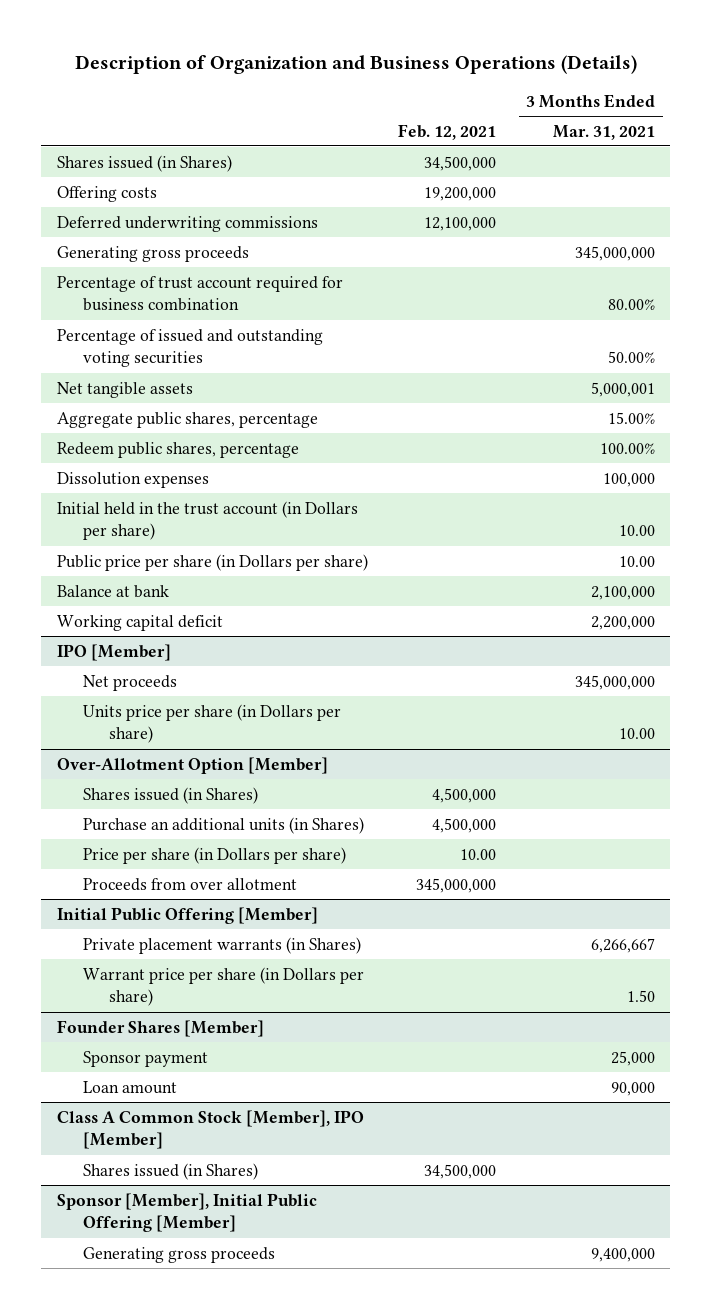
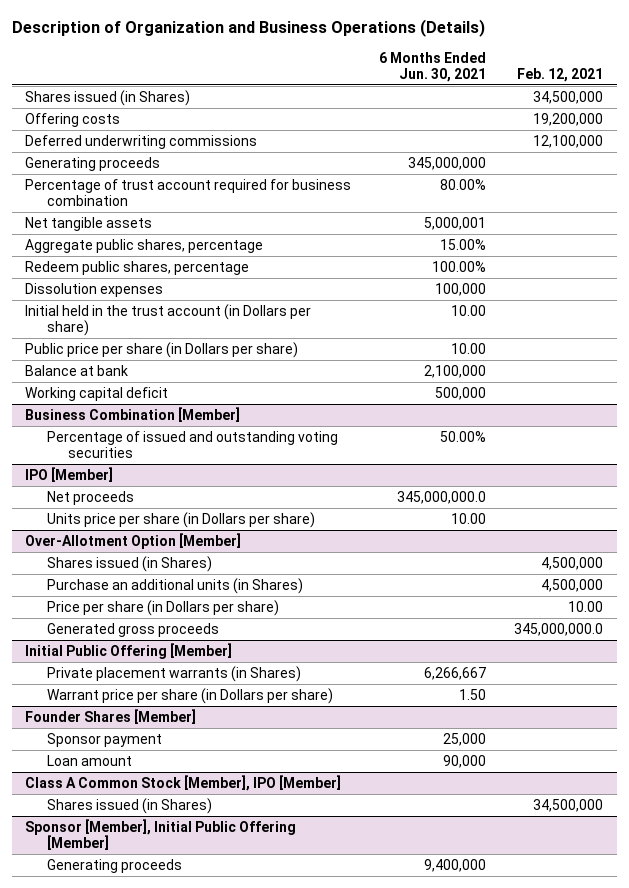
- | Feb. 12, 2021 | 3 Months Ended Mar. 31, 2021
+ | 6 Months Ended Jun. 30, 2021 | Feb. 12, 2021
- Generating gross proceeds | | 345,000,000
+ Generating proceeds | 345,000,000 |
- Percentage of issued and outstanding voting securities | | 50.00%
+ Business Combination [Member]
+ Percentage of issued and outstanding voting securities | 50.00% |
@ Over-Allotment Option [Member]
- Proceeds from over allotment | 345,000,000 |
+ Generated gross proceeds | | 345,000,000.0
@ Sponsor [Member], Initial Public Offering [Member]
- Generating gross proceeds | | 9,400,000
+ Generating proceeds | 9,400,000 |

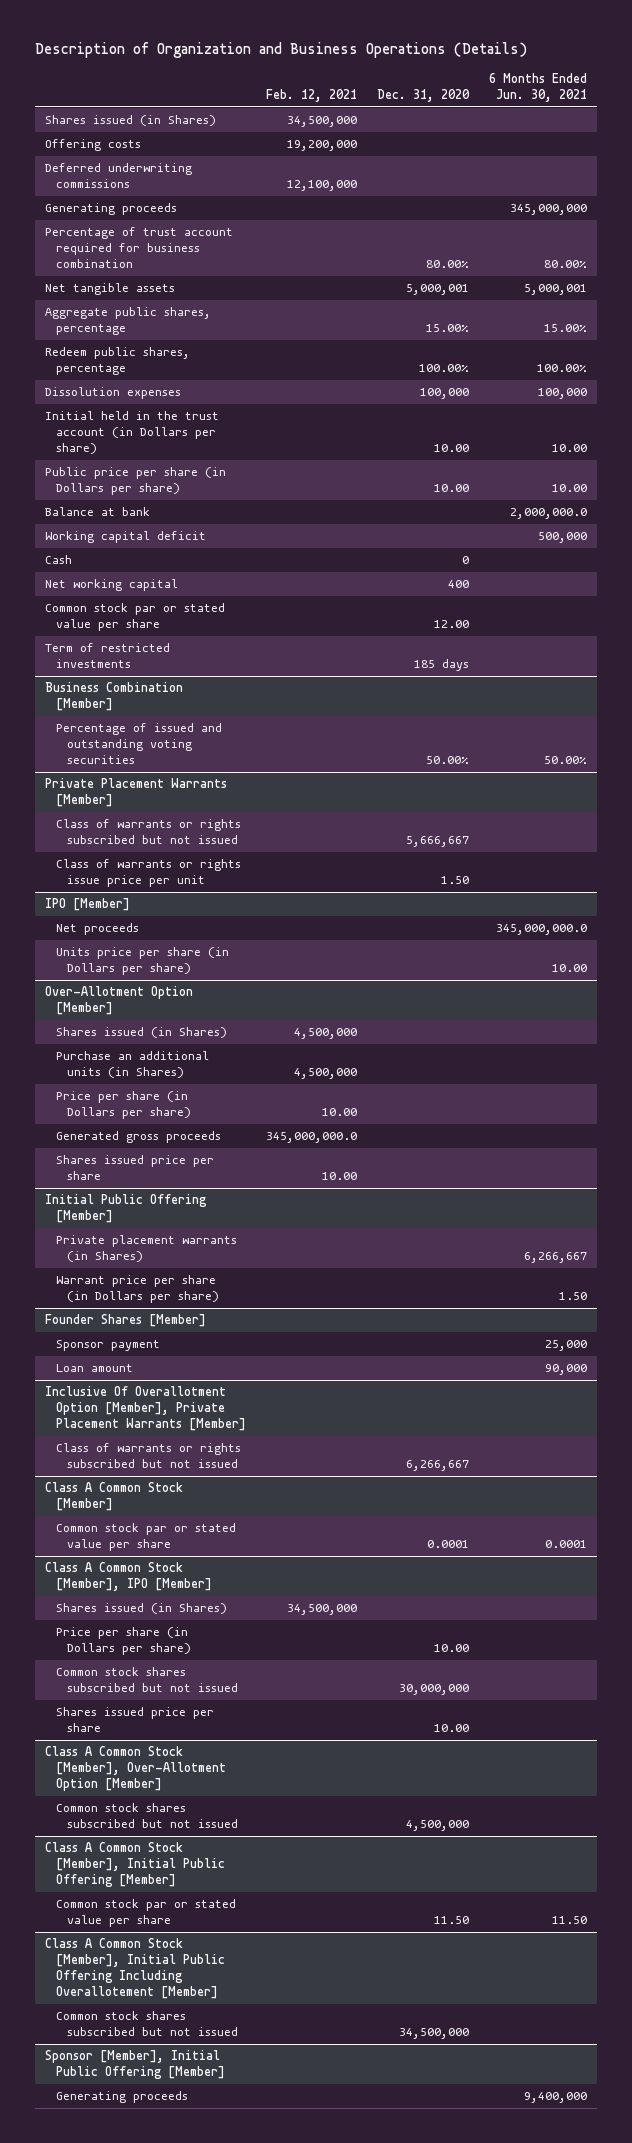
- | 6 Months Ended Jun. 30, 2021 | Feb. 12, 2021
+ | Feb. 12, 2021 | Dec. 31, 2020 | 6 Months Ended Jun. 30, 2021
- Balance at bank | 2,100,000 |
+ Balance at bank | | | 2,000,000.0
+ Cash | | 0 |
+ Net working capital | | 400 |
+ Common stock par or stated value per share | | 12.00 |
+ Term of restricted investments | | 185 days |
+ Private Placement Warrants [Member]
+ Class of warrants or rights subscribed but not issued | | 5,666,667 |
+ Class of warrants or rights issue price per unit | | 1.50 |
@ Over-Allotment Option [Member]
+ Shares issued price per share | 10.00 | |
+ Inclusive Of Overallotment Option [Member], Private Placement Warrants [Member]
+ Class of warrants or rights subscribed but not issued | | 6,266,667 |
+ Class A Common Stock [Member]
+ Common stock par or stated value per share | | 0.0001 | 0.0001
@ Class A Common Stock [Member], IPO [Member]
+ Price per share (in Dollars per share) | | 10.00 |
+ Common stock shares subscribed but not issued | | 30,000,000 |
+ Shares issued price per share | | 10.00 |
+ Class A Common Stock [Member], Over-Allotment Option [Member]
+ Common stock shares subscribed but not issued | | 4,500,000 |
+ Class A Common Stock [Member], Initial Public Offering [Member]
+ Common stock par or stated value per share | | 11.50 | 11.50
+ Class A Common Stock [Member], Initial Public Offering Including Overallotement [Member]
+ Common stock shares subscribed but not issued | | 34,500,000 |

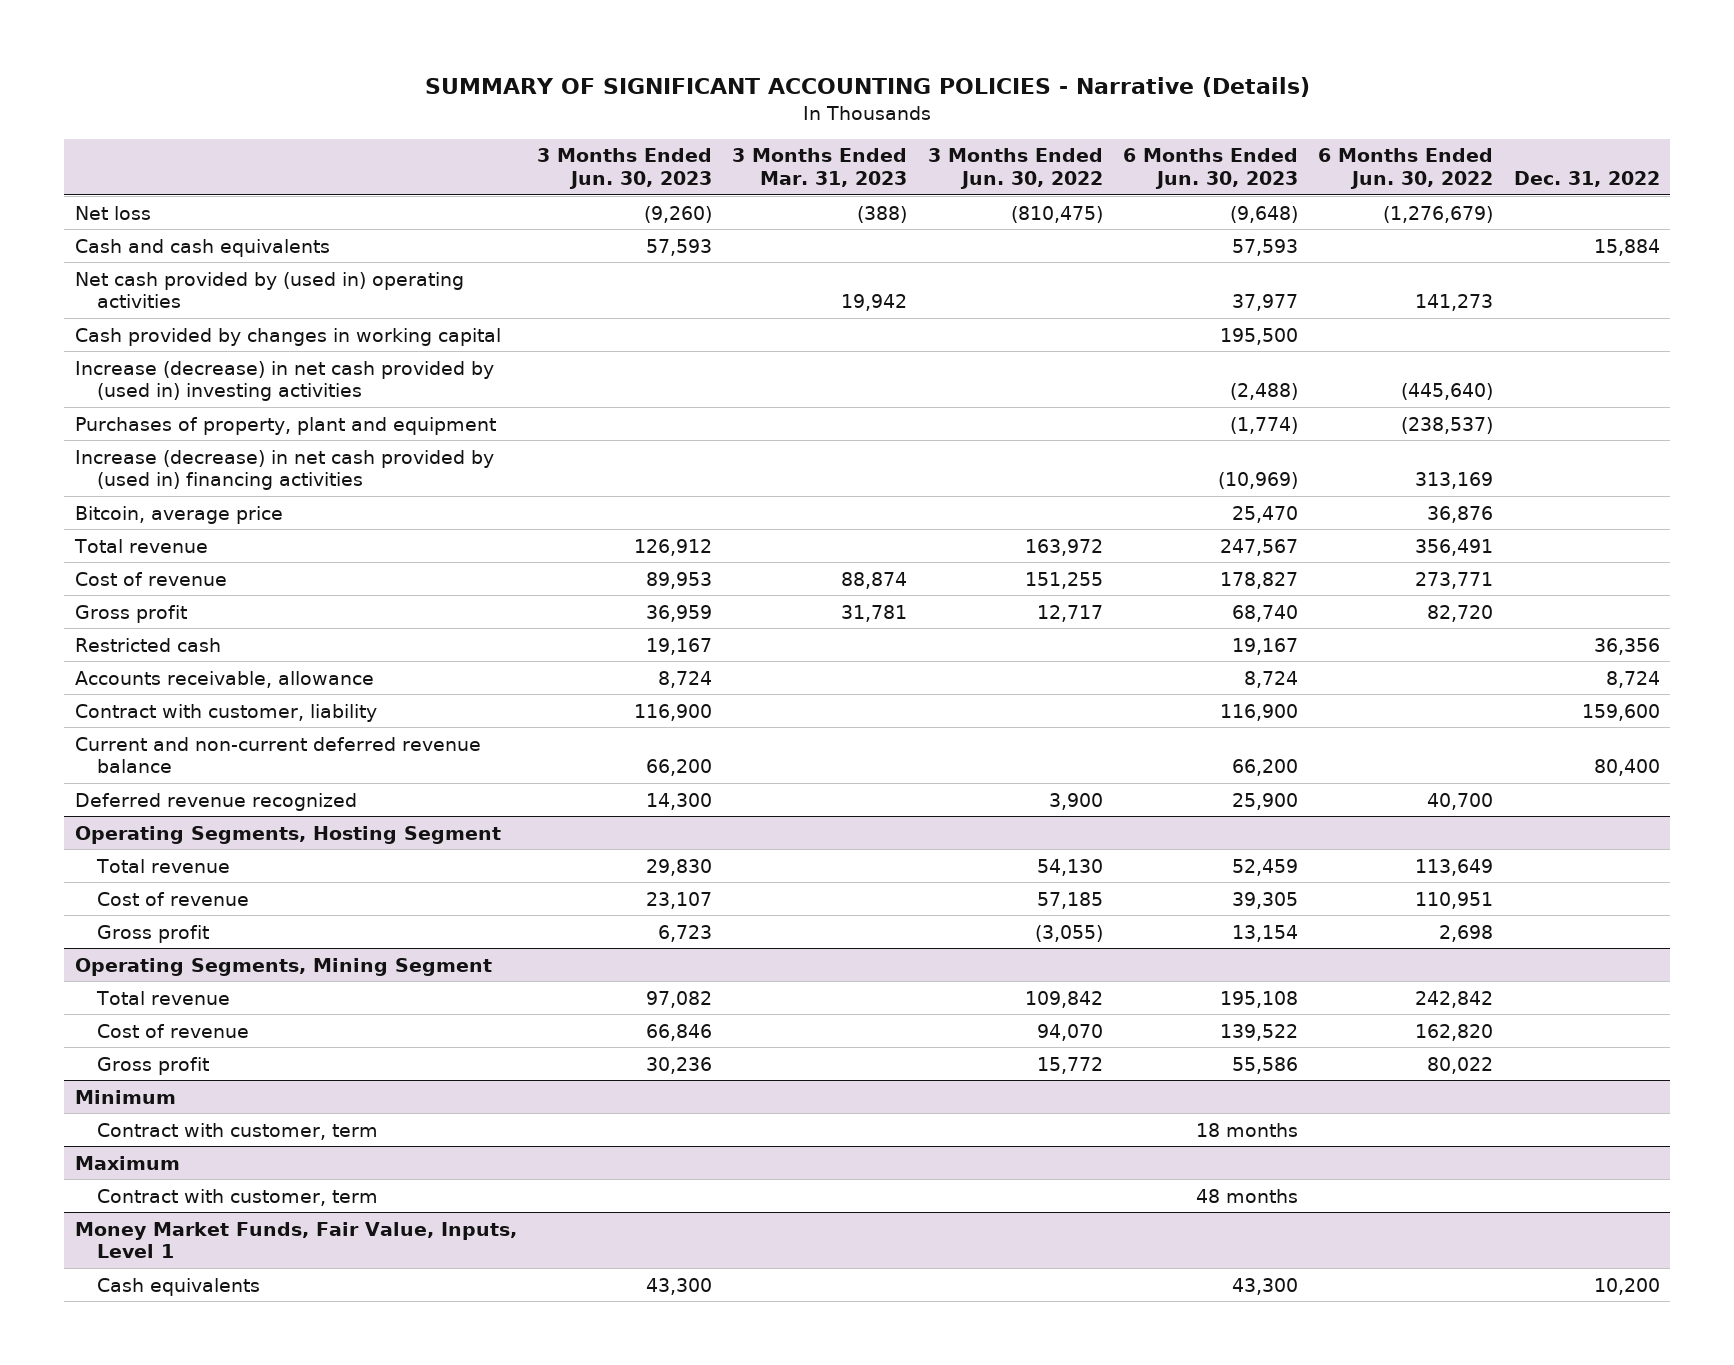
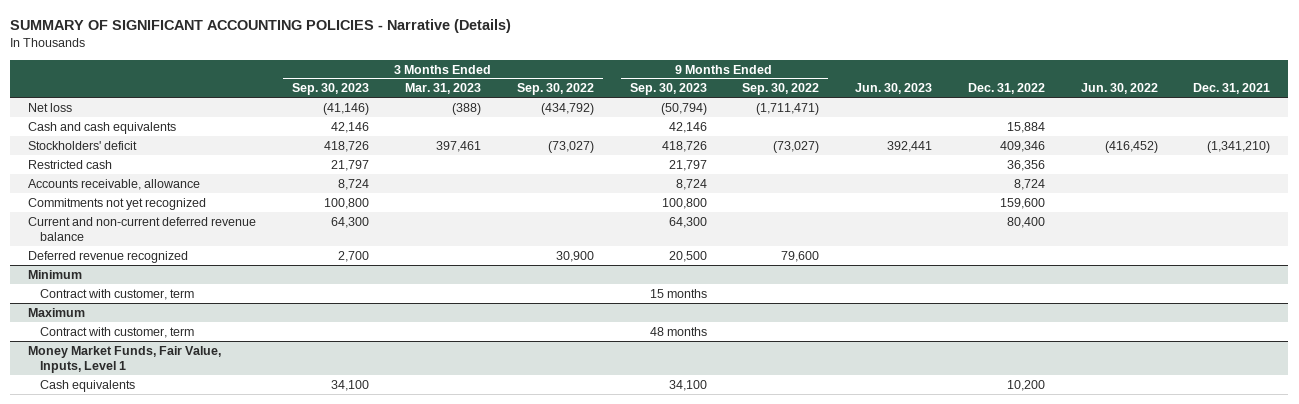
- | 3 Months Ended Jun. 30, 2023 | 3 Months Ended Mar. 31, 2023 | 3 Months Ended Jun. 30, 2022 | 6 Months Ended Jun. 30, 2023 | 6 Months Ended Jun. 30, 2022 | Dec. 31, 2022
+ | 3 Months Ended Sep. 30, 2023 | 3 Months Ended Mar. 31, 2023 | 3 Months Ended Sep. 30, 2022 | 9 Months Ended Sep. 30, 2023 | 9 Months Ended Sep. 30, 2022 | Jun. 30, 2023 | Dec. 31, 2022 | Jun. 30, 2022 | Dec. 31, 2021
- Net cash provided by (used in) operating activities | | 19,942 | | 37,977 | 141,273 |
- Cash provided by changes in working capital | | | | 195,500 | |
- Increase (decrease) in net cash provided by (used in) investing activities | | | | (2,488) | (445,640) |
- Purchases of property, plant and equipment | | | | (1,774) | (238,537) |
- Increase (decrease) in net cash provided by (used in) financing activities | | | | (10,969) | 313,169 |
- Bitcoin, average price | | | | 25,470 | 36,876 |
- Total revenue | 126,912 | | 163,972 | 247,567 | 356,491 |
- Cost of revenue | 89,953 | 88,874 | 151,255 | 178,827 | 273,771 |
- Gross profit | 36,959 | 31,781 | 12,717 | 68,740 | 82,720 |
+ Stockholders' deficit | 418,726 | 397,461 | (73,027) | 418,726 | (73,027) | 392,441 | 409,346 | (416,452) | (1,341,210)
- Contract with customer, liability | 116,900 | | | 116,900 | | 159,600
+ Commitments not yet recognized | 100,800 | | | 100,800 | | | 159,600 | |
- Operating Segments, Hosting Segment
- Total revenue | 29,830 | | 54,130 | 52,459 | 113,649 |
- Cost of revenue | 23,107 | | 57,185 | 39,305 | 110,951 |
- Gross profit | 6,723 | | (3,055) | 13,154 | 2,698 |
- Operating Segments, Mining Segment
- Total revenue | 97,082 | | 109,842 | 195,108 | 242,842 |
- Cost of revenue | 66,846 | | 94,070 | 139,522 | 162,820 |
- Gross profit | 30,236 | | 15,772 | 55,586 | 80,022 |

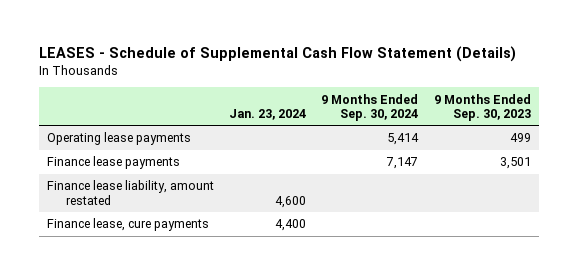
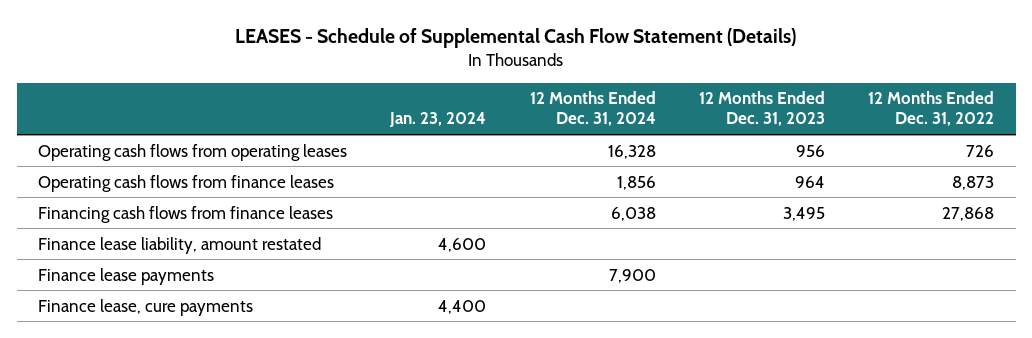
- | Jan. 23, 2024 | 9 Months Ended Sep. 30, 2024 | 9 Months Ended Sep. 30, 2023
+ | Jan. 23, 2024 | 12 Months Ended Dec. 31, 2024 | 12 Months Ended Dec. 31, 2023 | 12 Months Ended Dec. 31, 2022
- Operating lease payments | | 5,414 | 499
+ Operating cash flows from operating leases | | 16,328 | 956 | 726
+ Operating cash flows from finance leases | | 1,856 | 964 | 8,873
+ Financing cash flows from finance leases | | 6,038 | 3,495 | 27,868
moved down: Finance lease payments | | 7,900 | |

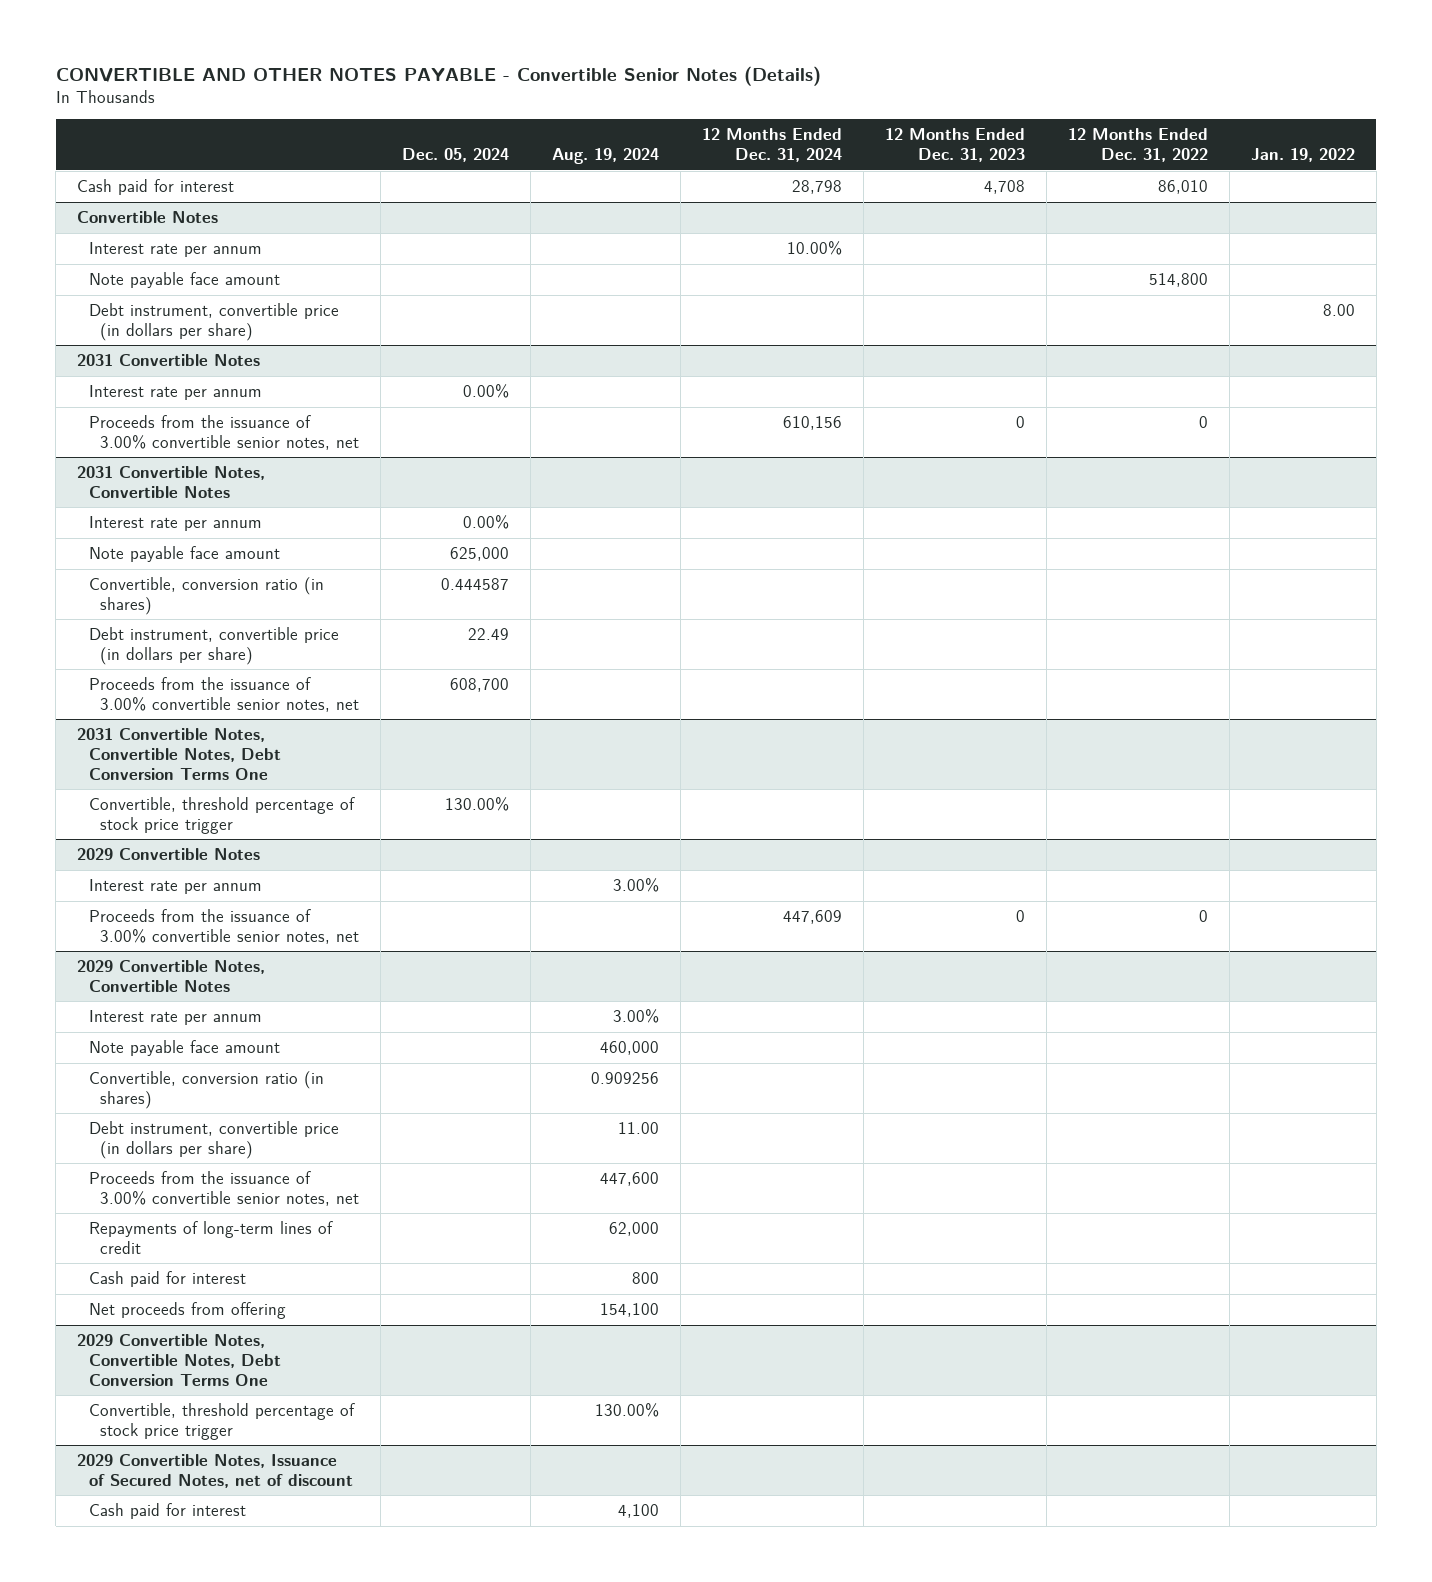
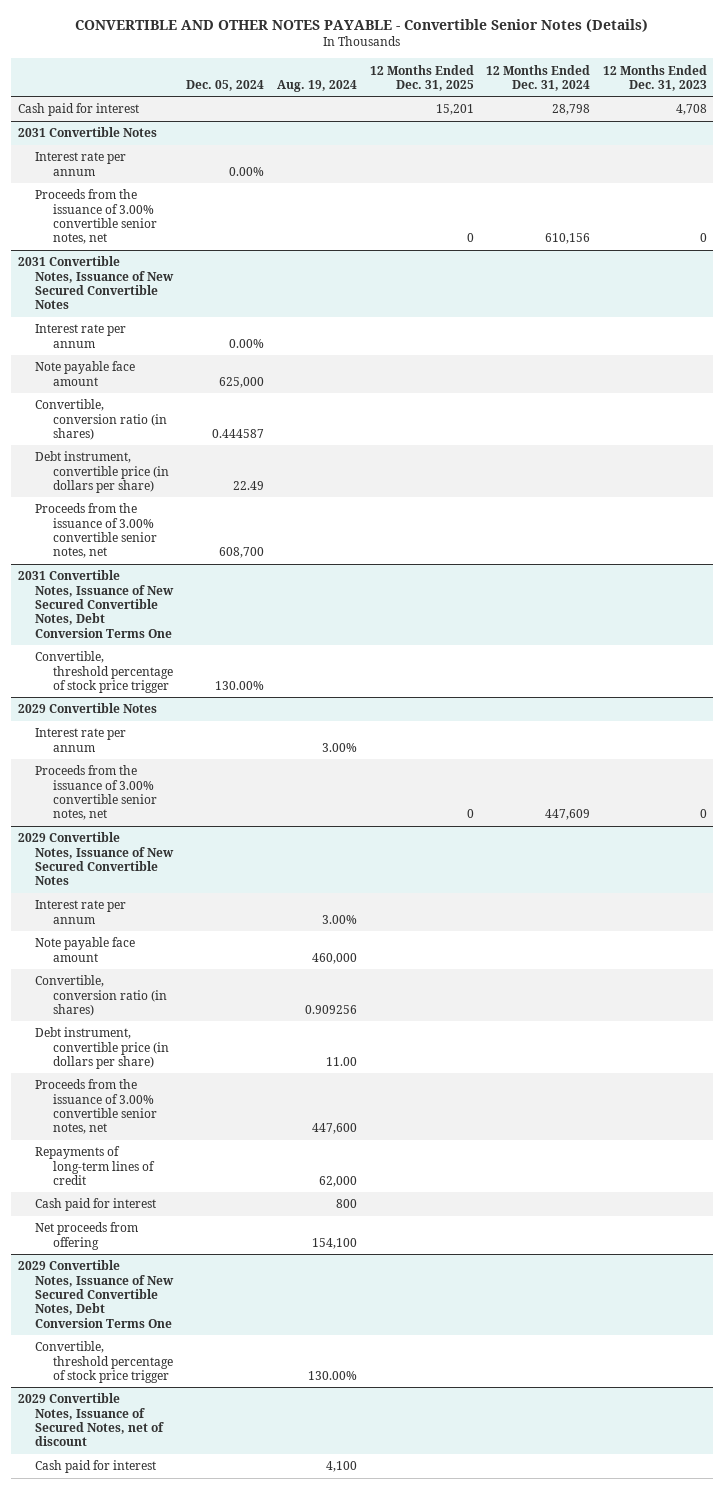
- | Dec. 05, 2024 | Aug. 19, 2024 | 12 Months Ended Dec. 31, 2024 | 12 Months Ended Dec. 31, 2023 | 12 Months Ended Dec. 31, 2022 | Jan. 19, 2022
+ | Dec. 05, 2024 | Aug. 19, 2024 | 12 Months Ended Dec. 31, 2025 | 12 Months Ended Dec. 31, 2024 | 12 Months Ended Dec. 31, 2023
- Convertible Notes
- Interest rate per annum | | | 10.00% | | |
- Note payable face amount | | | | | 514,800 |
- Debt instrument, convertible price (in dollars per share) | | | | | | 8.00
- 2031 Convertible Notes, Convertible Notes
+ 2031 Convertible Notes, Issuance of New Secured Convertible Notes
- 2031 Convertible Notes, Convertible Notes, Debt Conversion Terms One
+ 2031 Convertible Notes, Issuance of New Secured Convertible Notes, Debt Conversion Terms One
- 2029 Convertible Notes, Convertible Notes
+ 2029 Convertible Notes, Issuance of New Secured Convertible Notes
- 2029 Convertible Notes, Convertible Notes, Debt Conversion Terms One
+ 2029 Convertible Notes, Issuance of New Secured Convertible Notes, Debt Conversion Terms One

